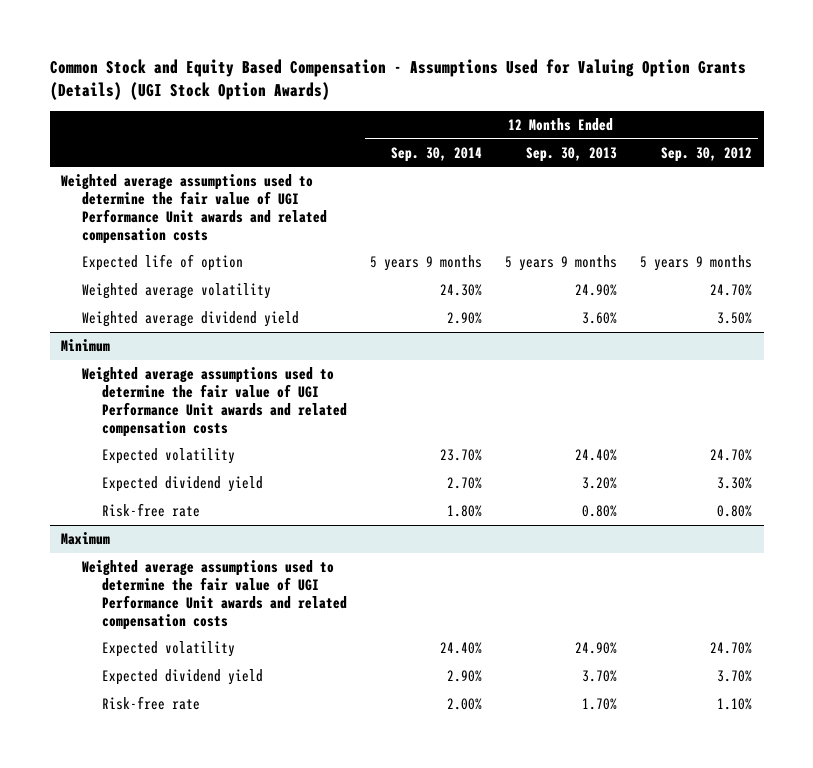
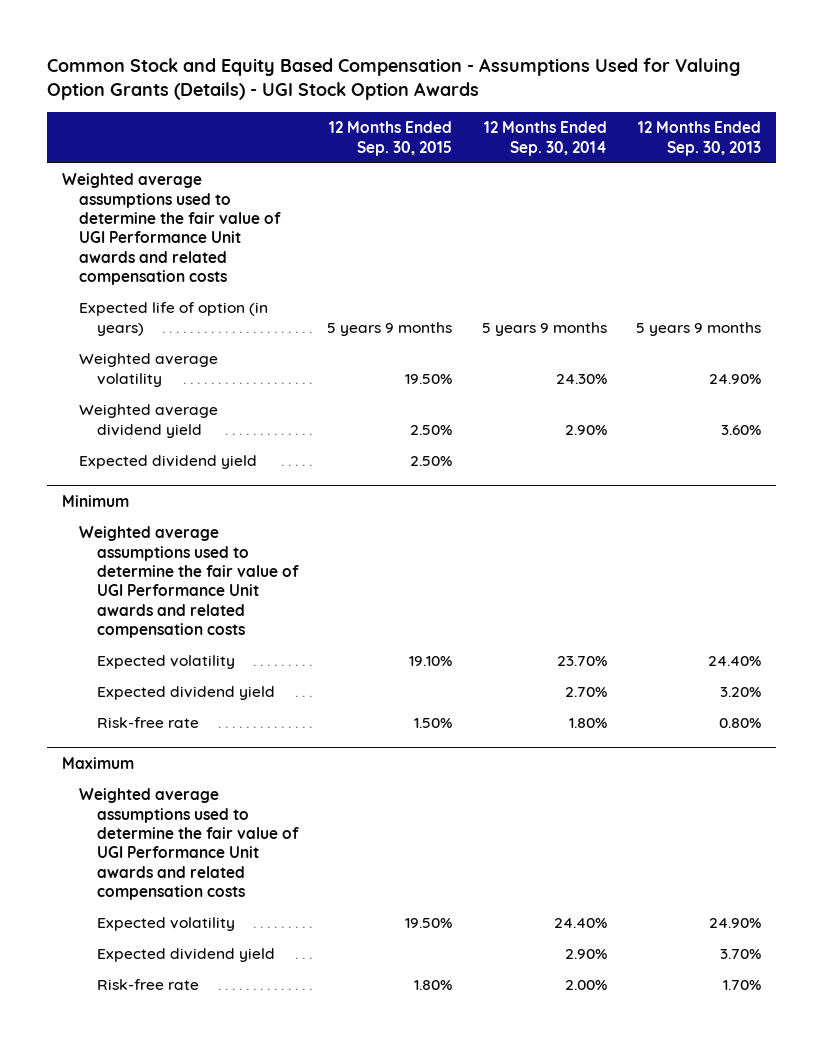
- Common Stock and Equity Based Compensation - Assumptions Used for Valuing Option Grants (Details) (UGI Stock Option Awards)
+ Common Stock and Equity Based Compensation - Assumptions Used for Valuing Option Grants (Details) - UGI Stock Option Awards
- | 12 Months Ended Sep. 30, 2014 | 12 Months Ended Sep. 30, 2013 | 12 Months Ended Sep. 30, 2012
+ | 12 Months Ended Sep. 30, 2015 | 12 Months Ended Sep. 30, 2014 | 12 Months Ended Sep. 30, 2013
- Expected life of option | 5 years 9 months | 5 years 9 months | 5 years 9 months
+ Expected life of option (in years) | 5 years 9 months | 5 years 9 months | 5 years 9 months
+ Expected dividend yield | 2.50% | |

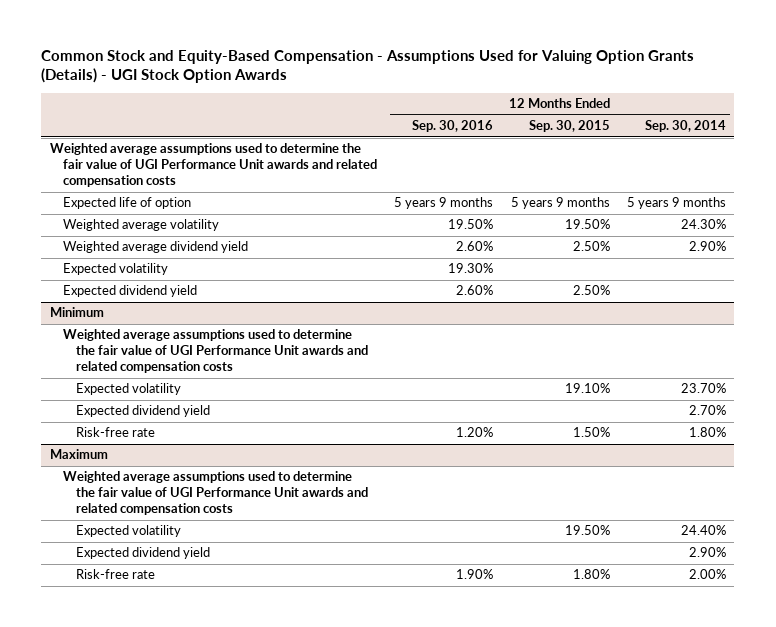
- Common Stock and Equity Based Compensation - Assumptions Used for Valuing Option Grants (Details) - UGI Stock Option Awards
+ Common Stock and Equity-Based Compensation - Assumptions Used for Valuing Option Grants (Details) - UGI Stock Option Awards
- | 12 Months Ended Sep. 30, 2015 | 12 Months Ended Sep. 30, 2014 | 12 Months Ended Sep. 30, 2013
+ | 12 Months Ended Sep. 30, 2016 | 12 Months Ended Sep. 30, 2015 | 12 Months Ended Sep. 30, 2014
- Expected life of option (in years) | 5 years 9 months | 5 years 9 months | 5 years 9 months
+ Expected life of option | 5 years 9 months | 5 years 9 months | 5 years 9 months
+ Expected volatility | 19.30% | |

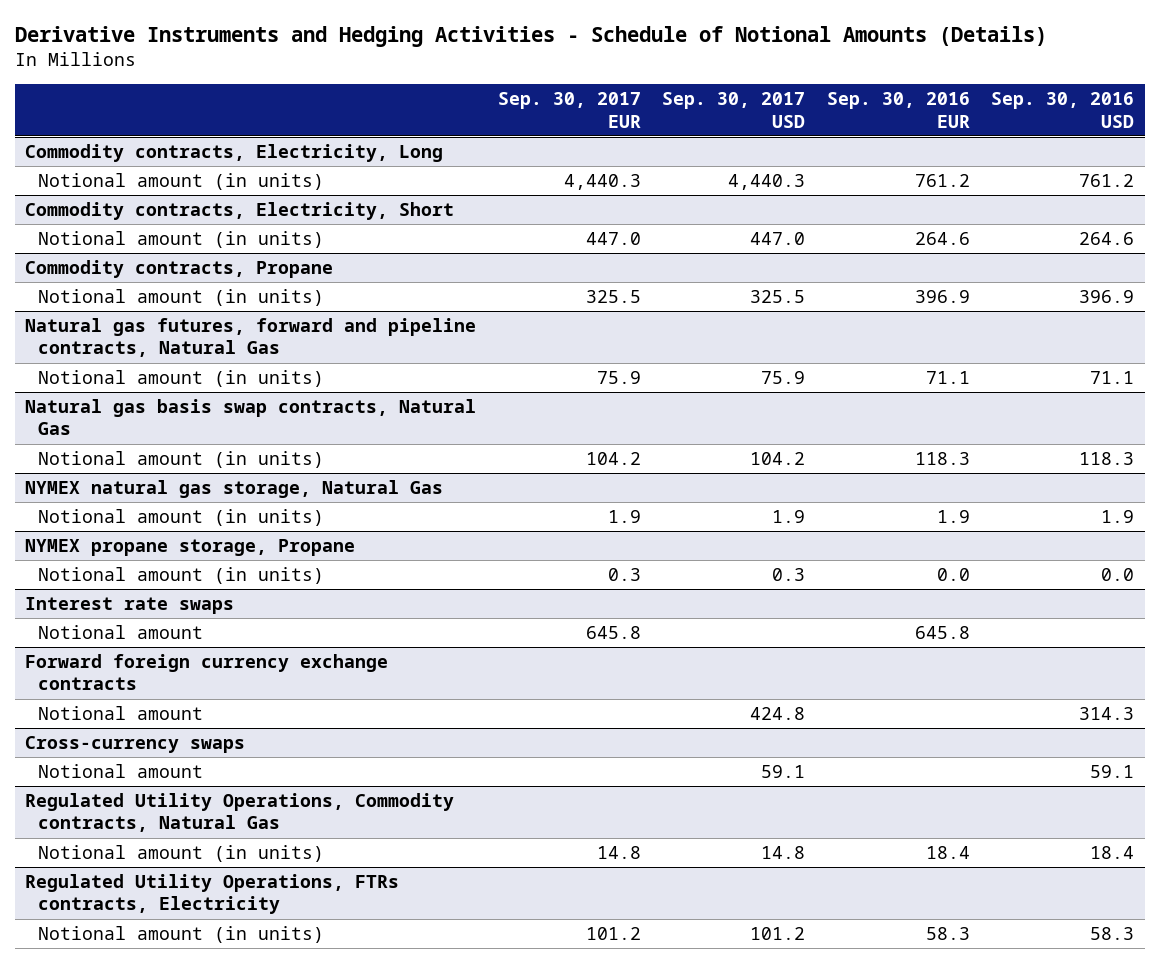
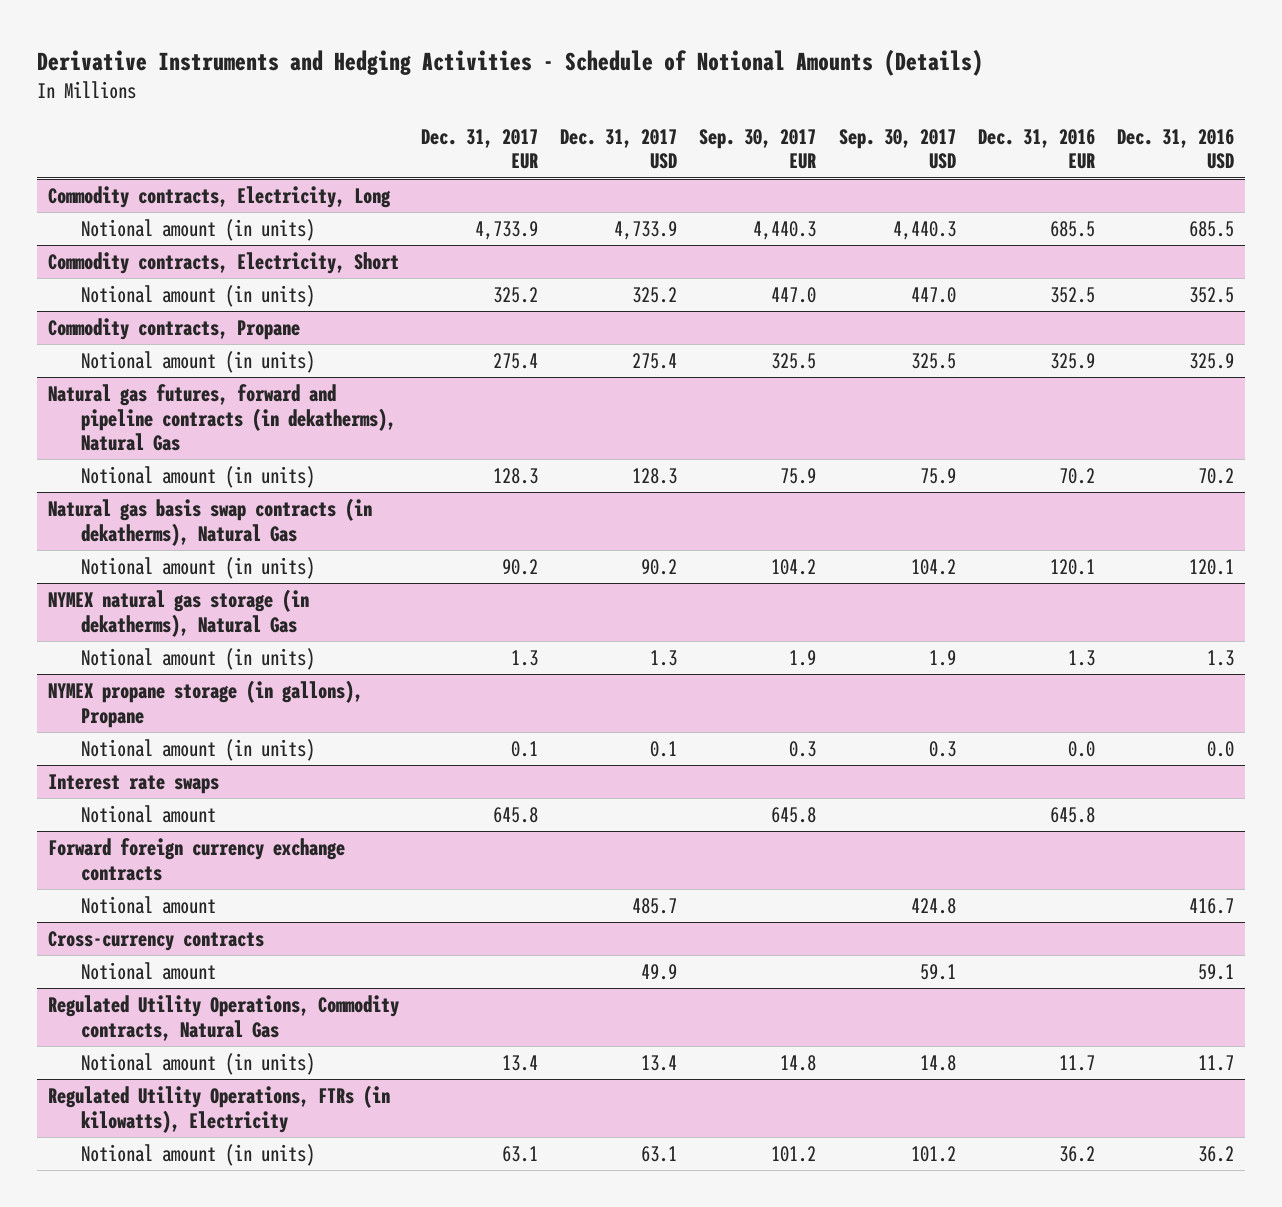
- | Sep. 30, 2017 EUR | Sep. 30, 2017 USD | Sep. 30, 2016 EUR | Sep. 30, 2016 USD
+ | Dec. 31, 2017 EUR | Dec. 31, 2017 USD | Sep. 30, 2017 EUR | Sep. 30, 2017 USD | Dec. 31, 2016 EUR | Dec. 31, 2016 USD
- Natural gas futures, forward and pipeline contracts, Natural Gas
+ Natural gas futures, forward and pipeline contracts (in dekatherms), Natural Gas
- Natural gas basis swap contracts, Natural Gas
+ Natural gas basis swap contracts (in dekatherms), Natural Gas
- NYMEX natural gas storage, Natural Gas
+ NYMEX natural gas storage (in dekatherms), Natural Gas
- NYMEX propane storage, Propane
+ NYMEX propane storage (in gallons), Propane
- Cross-currency swaps
+ Cross-currency contracts
- Regulated Utility Operations, FTRs contracts, Electricity
+ Regulated Utility Operations, FTRs (in kilowatts), Electricity

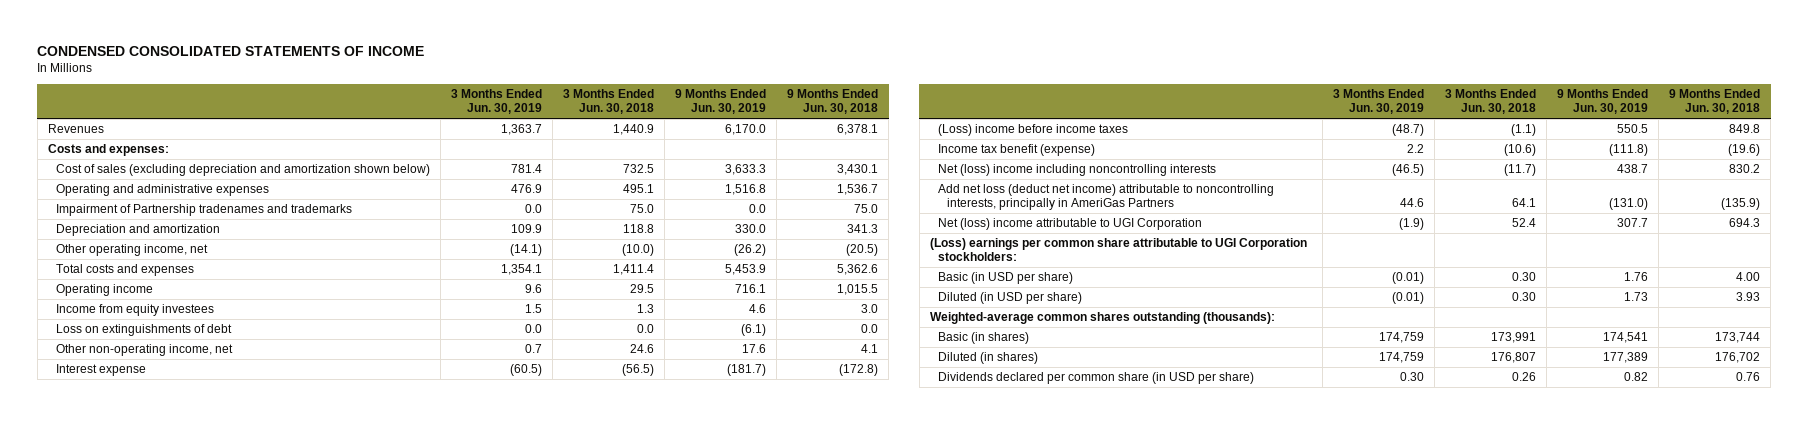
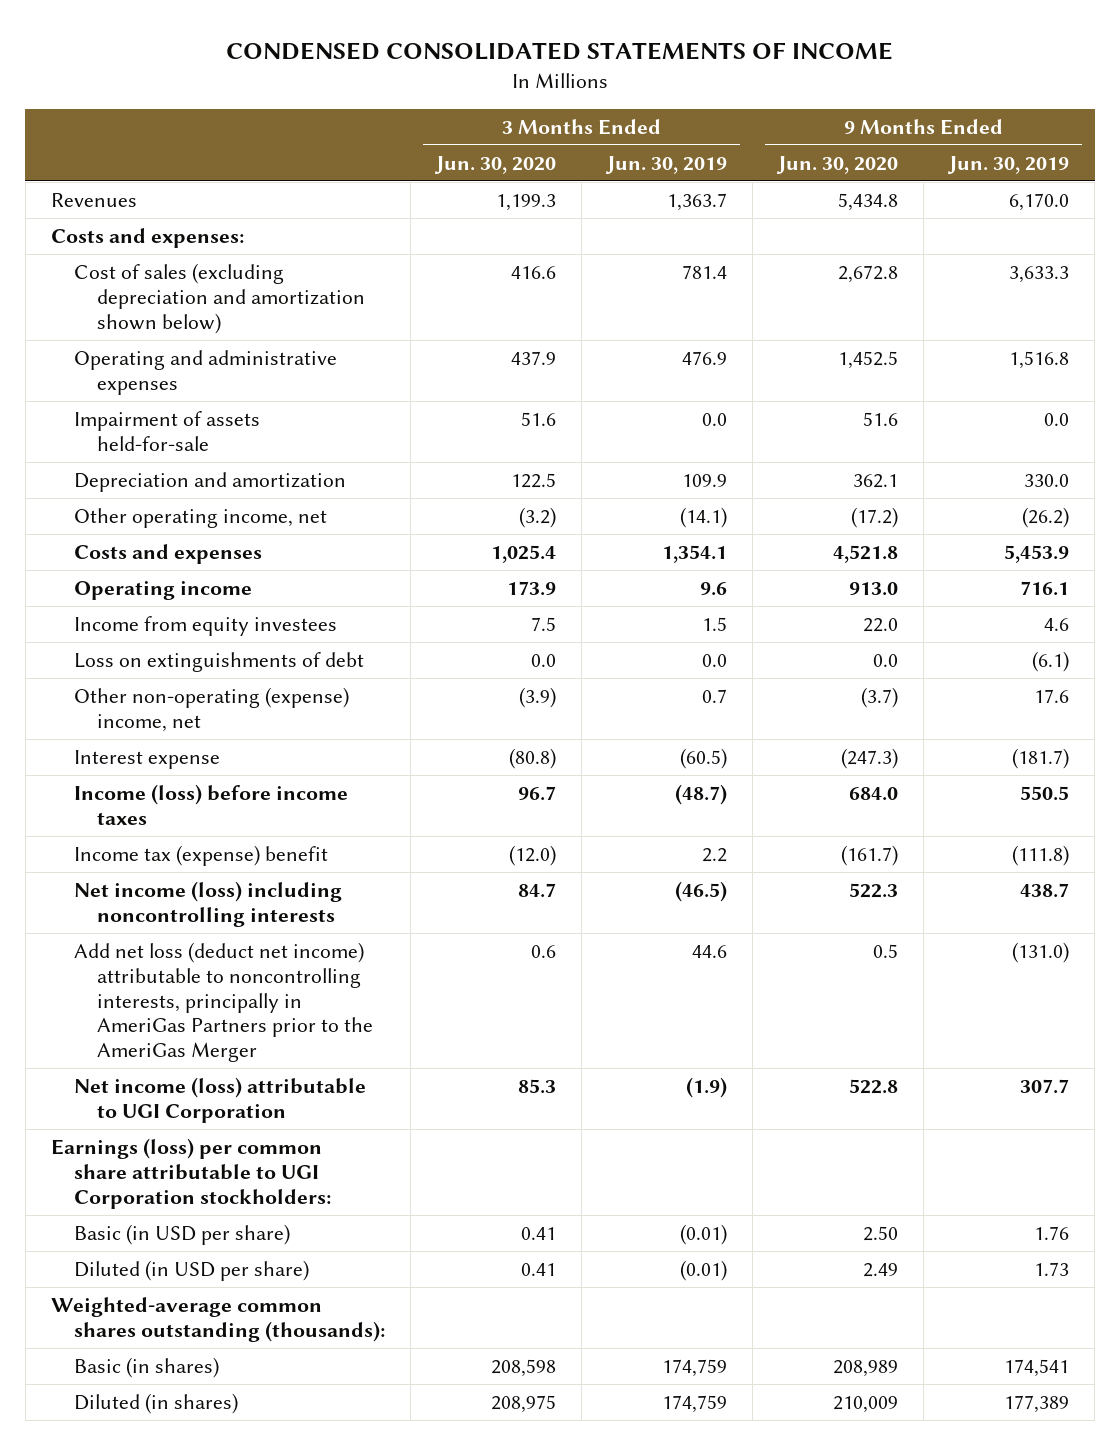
- | 3 Months Ended Jun. 30, 2019 | 3 Months Ended Jun. 30, 2018 | 9 Months Ended Jun. 30, 2019 | 9 Months Ended Jun. 30, 2018
+ | 3 Months Ended Jun. 30, 2020 | 3 Months Ended Jun. 30, 2019 | 9 Months Ended Jun. 30, 2020 | 9 Months Ended Jun. 30, 2019
- Impairment of Partnership tradenames and trademarks | 0.0 | 75.0 | 0.0 | 75.0
+ Impairment of assets held-for-sale | 51.6 | 0.0 | 51.6 | 0.0
- Total costs and expenses | 1,354.1 | 1,411.4 | 5,453.9 | 5,362.6
+ Costs and expenses | 1,025.4 | 1,354.1 | 4,521.8 | 5,453.9
- Other non-operating income, net | 0.7 | 24.6 | 17.6 | 4.1
+ Other non-operating (expense) income, net | (3.9) | 0.7 | (3.7) | 17.6
- (Loss) income before income taxes | (48.7) | (1.1) | 550.5 | 849.8
- Income tax benefit (expense) | 2.2 | (10.6) | (111.8) | (19.6)
- Net (loss) income including noncontrolling interests | (46.5) | (11.7) | 438.7 | 830.2
- Add net loss (deduct net income) attributable to noncontrolling interests, principally in AmeriGas Partners | 44.6 | 64.1 | (131.0) | (135.9)
- Net (loss) income attributable to UGI Corporation | (1.9) | 52.4 | 307.7 | 694.3
- (Loss) earnings per common share attributable to UGI Corporation stockholders:
+ Income (loss) before income taxes | 96.7 | (48.7) | 684.0 | 550.5
+ Income tax (expense) benefit | (12.0) | 2.2 | (161.7) | (111.8)
+ Net income (loss) including noncontrolling interests | 84.7 | (46.5) | 522.3 | 438.7
+ Add net loss (deduct net income) attributable to noncontrolling interests, principally in AmeriGas Partners prior to the AmeriGas Merger | 0.6 | 44.6 | 0.5 | (131.0)
+ Net income (loss) attributable to UGI Corporation | 85.3 | (1.9) | 522.8 | 307.7
+ Earnings (loss) per common share attributable to UGI Corporation stockholders:
- Dividends declared per common share (in USD per share) | 0.30 | 0.26 | 0.82 | 0.76

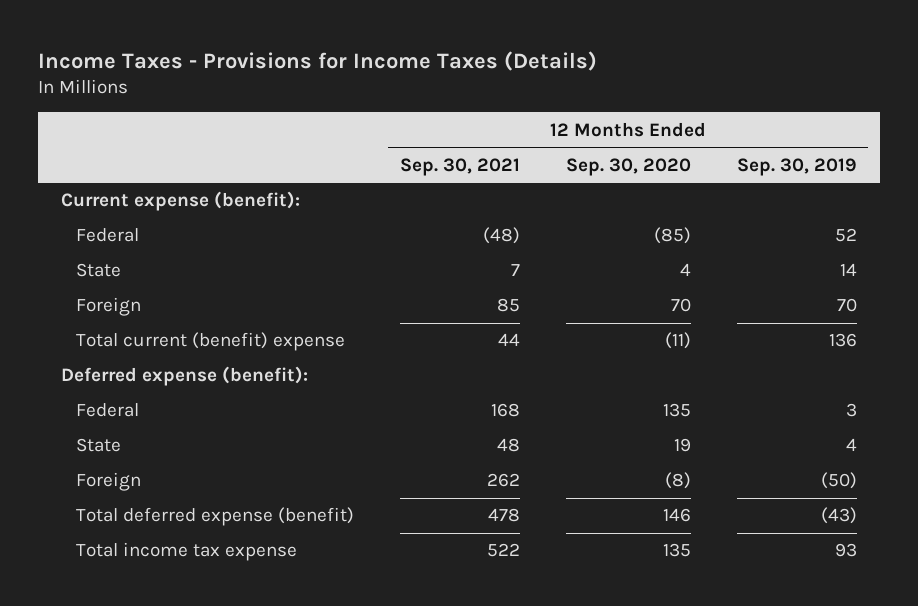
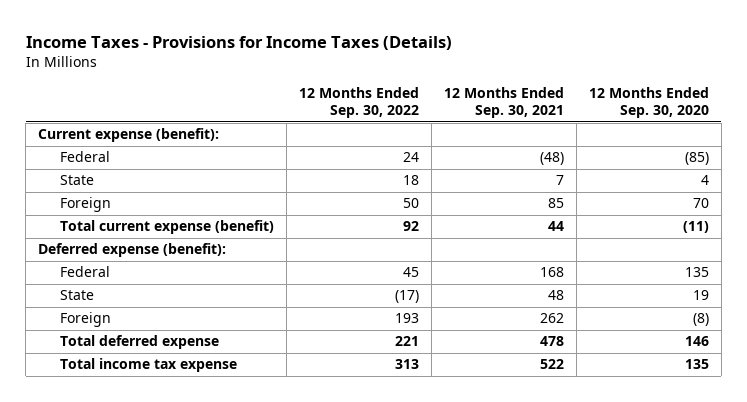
- | 12 Months Ended Sep. 30, 2021 | 12 Months Ended Sep. 30, 2020 | 12 Months Ended Sep. 30, 2019
+ | 12 Months Ended Sep. 30, 2022 | 12 Months Ended Sep. 30, 2021 | 12 Months Ended Sep. 30, 2020
- Total current (benefit) expense | 44 | (11) | 136
+ Total current expense (benefit) | 92 | 44 | (11)
- Total deferred expense (benefit) | 478 | 146 | (43)
+ Total deferred expense | 221 | 478 | 146

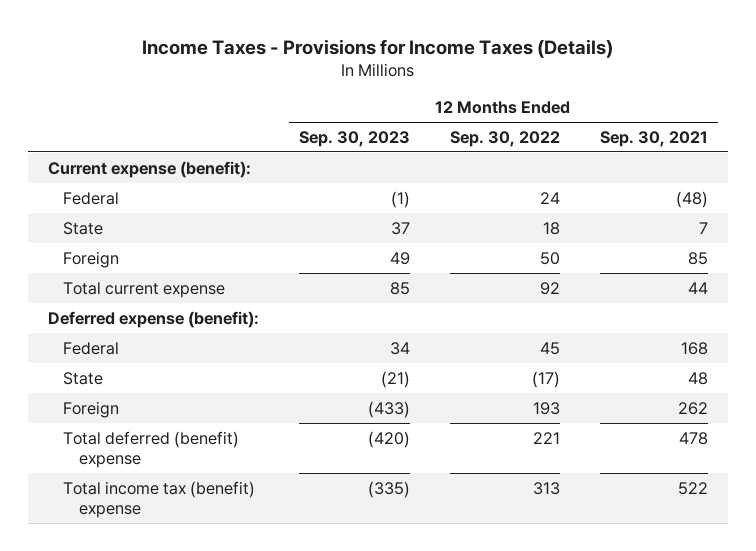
- | 12 Months Ended Sep. 30, 2022 | 12 Months Ended Sep. 30, 2021 | 12 Months Ended Sep. 30, 2020
+ | 12 Months Ended Sep. 30, 2023 | 12 Months Ended Sep. 30, 2022 | 12 Months Ended Sep. 30, 2021
- Total current expense (benefit) | 92 | 44 | (11)
+ Total current expense | 85 | 92 | 44
- Total deferred expense | 221 | 478 | 146
- Total income tax expense | 313 | 522 | 135
+ Total deferred (benefit) expense | (420) | 221 | 478
+ Total income tax (benefit) expense | (335) | 313 | 522

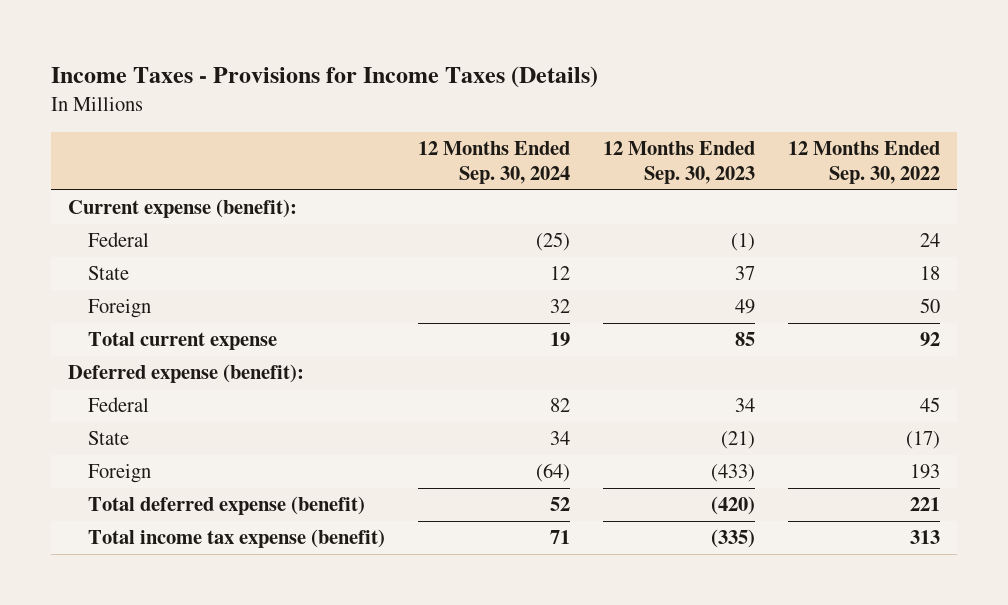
- | 12 Months Ended Sep. 30, 2023 | 12 Months Ended Sep. 30, 2022 | 12 Months Ended Sep. 30, 2021
+ | 12 Months Ended Sep. 30, 2024 | 12 Months Ended Sep. 30, 2023 | 12 Months Ended Sep. 30, 2022
- Total deferred (benefit) expense | (420) | 221 | 478
- Total income tax (benefit) expense | (335) | 313 | 522
+ Total deferred expense (benefit) | 52 | (420) | 221
+ Total income tax expense (benefit) | 71 | (335) | 313

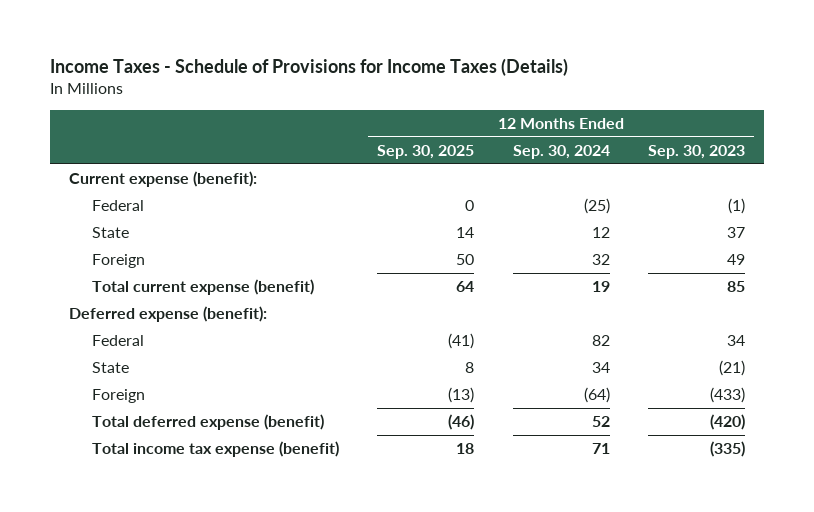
- Income Taxes - Provisions for Income Taxes (Details)
+ Income Taxes - Schedule of Provisions for Income Taxes (Details)
- | 12 Months Ended Sep. 30, 2024 | 12 Months Ended Sep. 30, 2023 | 12 Months Ended Sep. 30, 2022
+ | 12 Months Ended Sep. 30, 2025 | 12 Months Ended Sep. 30, 2024 | 12 Months Ended Sep. 30, 2023
- Total current expense | 19 | 85 | 92
+ Total current expense (benefit) | 64 | 19 | 85

